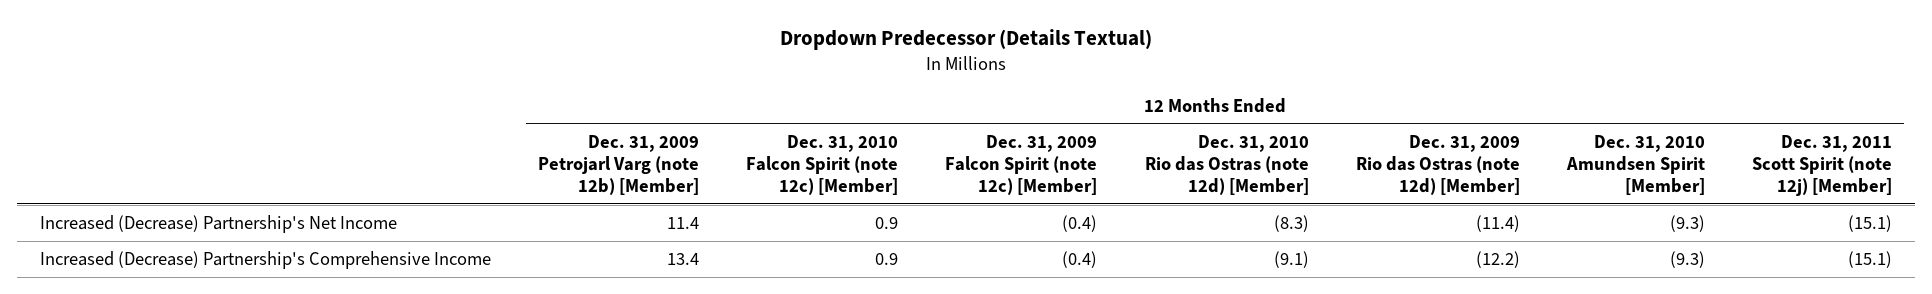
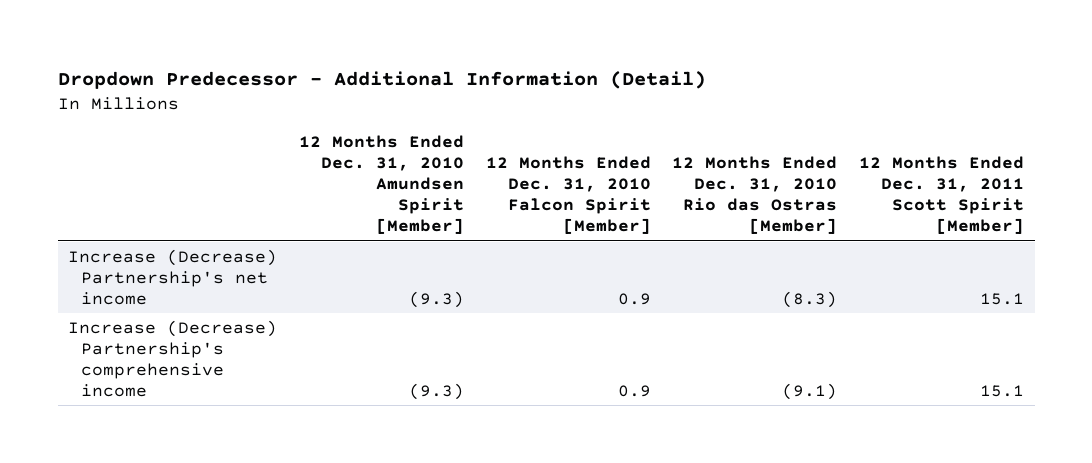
- Dropdown Predecessor (Details Textual)
+ Dropdown Predecessor - Additional Information (Detail)
- | 12 Months Ended Dec. 31, 2009 Petrojarl Varg (note 12b) [Member] | 12 Months Ended Dec. 31, 2010 Falcon Spirit (note 12c) [Member] | 12 Months Ended Dec. 31, 2009 Falcon Spirit (note 12c) [Member] | 12 Months Ended Dec. 31, 2010 Rio das Ostras (note 12d) [Member] | 12 Months Ended Dec. 31, 2009 Rio das Ostras (note 12d) [Member] | 12 Months Ended Dec. 31, 2010 Amundsen Spirit [Member] | 12 Months Ended Dec. 31, 2011 Scott Spirit (note 12j) [Member]
+ | 12 Months Ended Dec. 31, 2010 Amundsen Spirit [Member] | 12 Months Ended Dec. 31, 2010 Falcon Spirit [Member] | 12 Months Ended Dec. 31, 2010 Rio das Ostras [Member] | 12 Months Ended Dec. 31, 2011 Scott Spirit [Member]
- Increased (Decrease) Partnership's Net Income | 11.4 | 0.9 | (0.4) | (8.3) | (11.4) | (9.3) | (15.1)
- Increased (Decrease) Partnership's Comprehensive Income | 13.4 | 0.9 | (0.4) | (9.1) | (12.2) | (9.3) | (15.1)
+ Increase (Decrease) Partnership's net income | (9.3) | 0.9 | (8.3) | 15.1
+ Increase (Decrease) Partnership's comprehensive income | (9.3) | 0.9 | (9.1) | 15.1

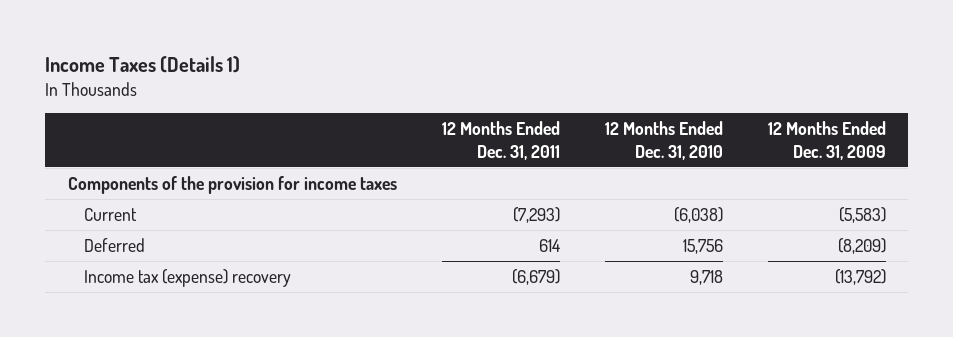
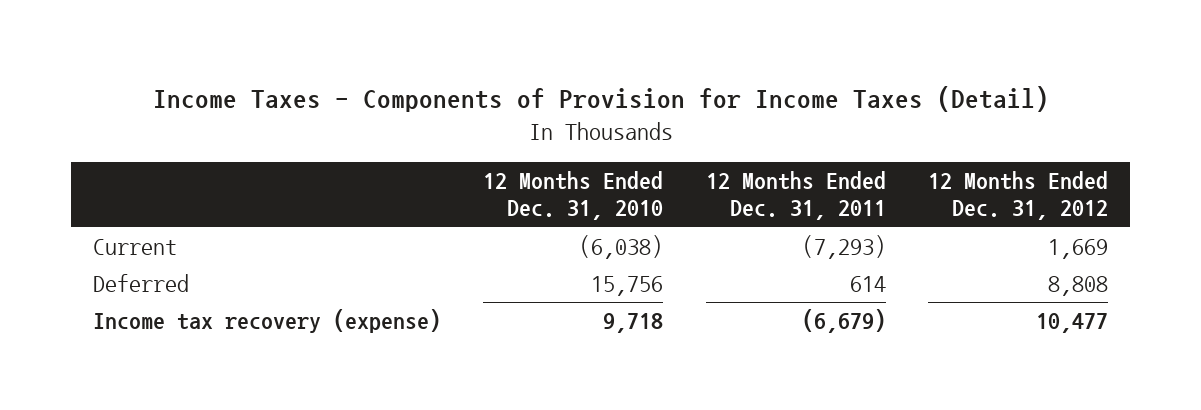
- Income Taxes (Details 1)
+ Income Taxes - Components of Provision for Income Taxes (Detail)
- | 12 Months Ended Dec. 31, 2011 | 12 Months Ended Dec. 31, 2010 | 12 Months Ended Dec. 31, 2009
+ | 12 Months Ended Dec. 31, 2010 | 12 Months Ended Dec. 31, 2011 | 12 Months Ended Dec. 31, 2012
- Components of the provision for income taxes
- Income tax (expense) recovery | (6,679) | 9,718 | (13,792)
+ Income tax recovery (expense) | 9,718 | (6,679) | 10,477

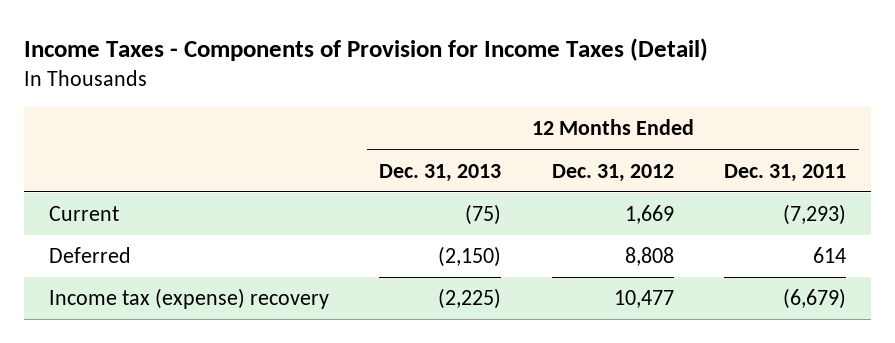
- | 12 Months Ended Dec. 31, 2010 | 12 Months Ended Dec. 31, 2011 | 12 Months Ended Dec. 31, 2012
+ | 12 Months Ended Dec. 31, 2013 | 12 Months Ended Dec. 31, 2012 | 12 Months Ended Dec. 31, 2011
- Income tax recovery (expense) | 9,718 | (6,679) | 10,477
+ Income tax (expense) recovery | (2,225) | 10,477 | (6,679)

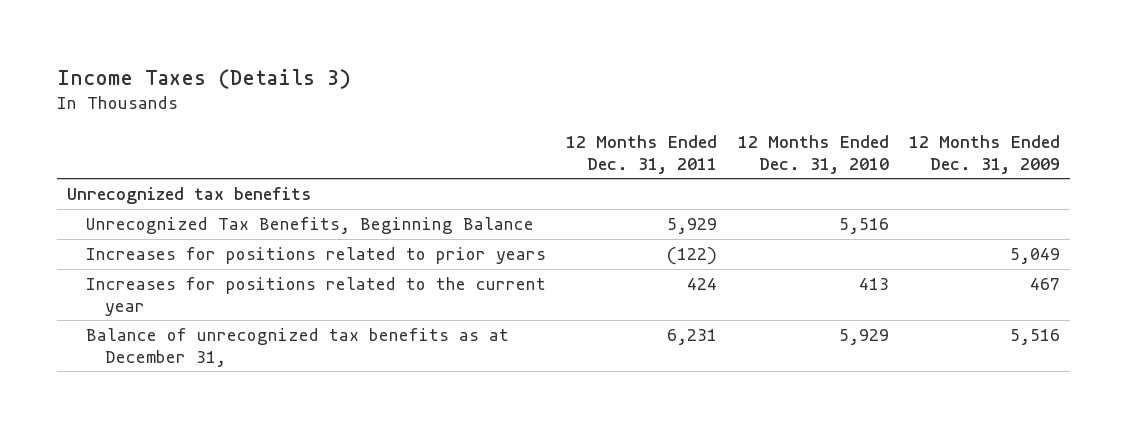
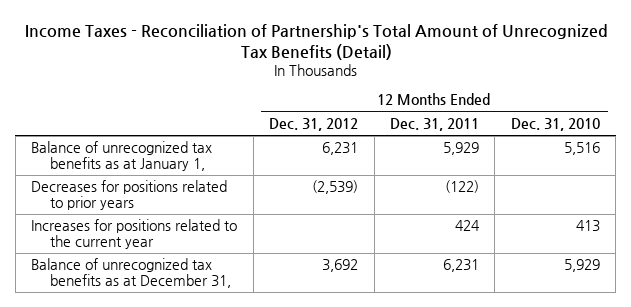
- Income Taxes (Details 3)
+ Income Taxes - Reconciliation of Partnership's Total Amount of Unrecognized Tax Benefits (Detail)
- | 12 Months Ended Dec. 31, 2011 | 12 Months Ended Dec. 31, 2010 | 12 Months Ended Dec. 31, 2009
+ | 12 Months Ended Dec. 31, 2012 | 12 Months Ended Dec. 31, 2011 | 12 Months Ended Dec. 31, 2010
- Unrecognized tax benefits
- Unrecognized Tax Benefits, Beginning Balance | 5,929 | 5,516 |
- Increases for positions related to prior years | (122) | | 5,049
+ Balance of unrecognized tax benefits as at January 1, | 6,231 | 5,929 | 5,516
+ Decreases for positions related to prior years | (2,539) | (122) |

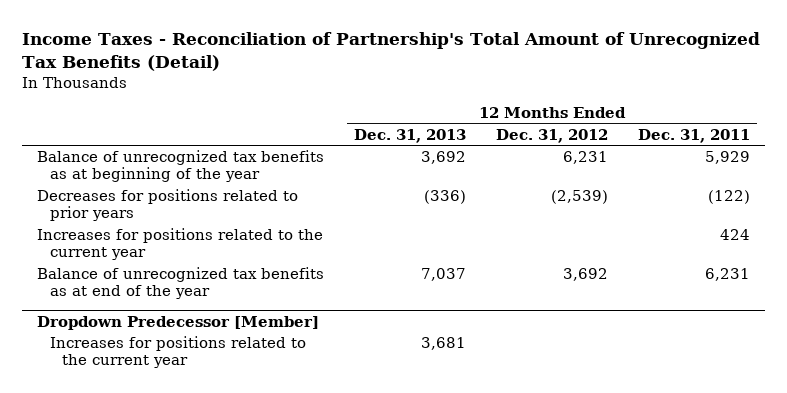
- | 12 Months Ended Dec. 31, 2012 | 12 Months Ended Dec. 31, 2011 | 12 Months Ended Dec. 31, 2010
+ | 12 Months Ended Dec. 31, 2013 | 12 Months Ended Dec. 31, 2012 | 12 Months Ended Dec. 31, 2011
- Balance of unrecognized tax benefits as at January 1, | 6,231 | 5,929 | 5,516
+ Balance of unrecognized tax benefits as at beginning of the year | 3,692 | 6,231 | 5,929
- Balance of unrecognized tax benefits as at December 31, | 3,692 | 6,231 | 5,929
+ Balance of unrecognized tax benefits as at end of the year | 7,037 | 3,692 | 6,231
+ Dropdown Predecessor [Member]
+ Increases for positions related to the current year | 3,681 | |

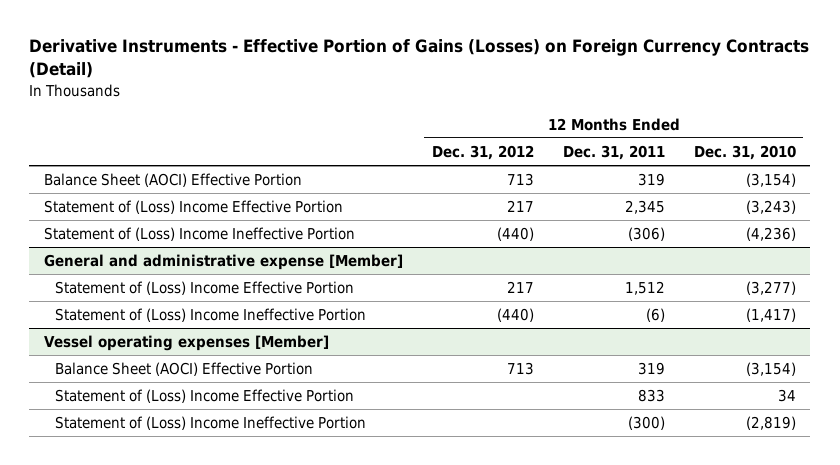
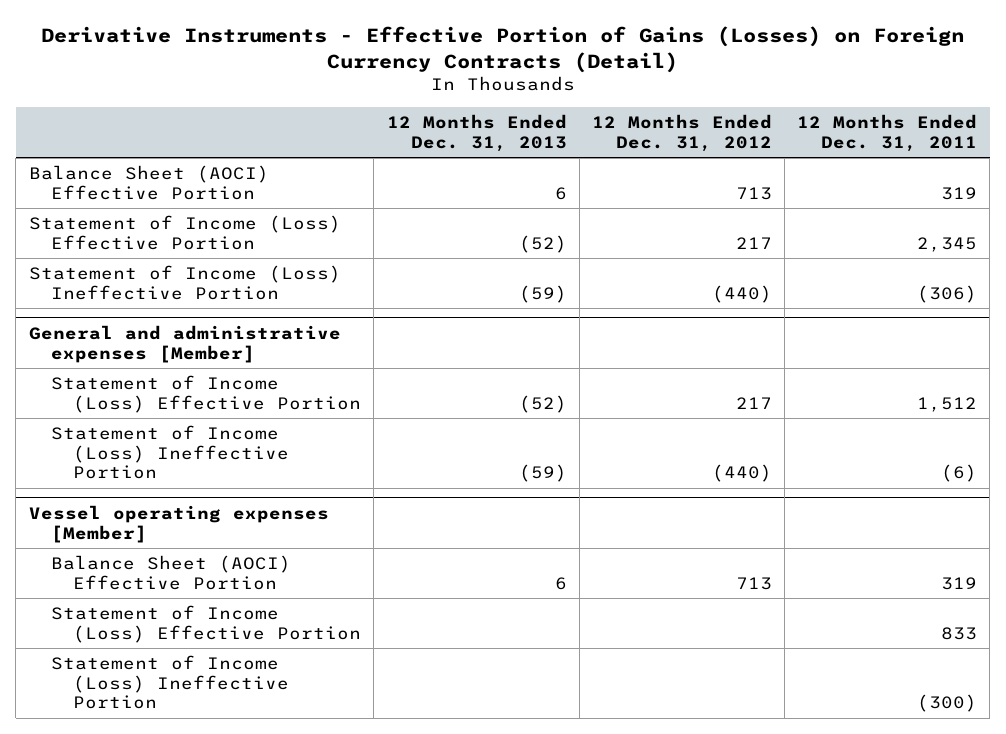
- | 12 Months Ended Dec. 31, 2012 | 12 Months Ended Dec. 31, 2011 | 12 Months Ended Dec. 31, 2010
+ | 12 Months Ended Dec. 31, 2013 | 12 Months Ended Dec. 31, 2012 | 12 Months Ended Dec. 31, 2011
- Statement of (Loss) Income Effective Portion | 217 | 2,345 | (3,243)
- Statement of (Loss) Income Ineffective Portion | (440) | (306) | (4,236)
- General and administrative expense [Member]
- Statement of (Loss) Income Effective Portion | 217 | 1,512 | (3,277)
- Statement of (Loss) Income Ineffective Portion | (440) | (6) | (1,417)
+ Statement of Income (Loss) Effective Portion | (52) | 217 | 2,345
+ Statement of Income (Loss) Ineffective Portion | (59) | (440) | (306)
+ General and administrative expenses [Member]
+ Statement of Income (Loss) Effective Portion | (52) | 217 | 1,512
+ Statement of Income (Loss) Ineffective Portion | (59) | (440) | (6)
@ Vessel operating expenses [Member]
- Statement of (Loss) Income Effective Portion | | 833 | 34
- Statement of (Loss) Income Ineffective Portion | | (300) | (2,819)
+ Statement of Income (Loss) Effective Portion | | | 833
+ Statement of Income (Loss) Ineffective Portion | | | (300)

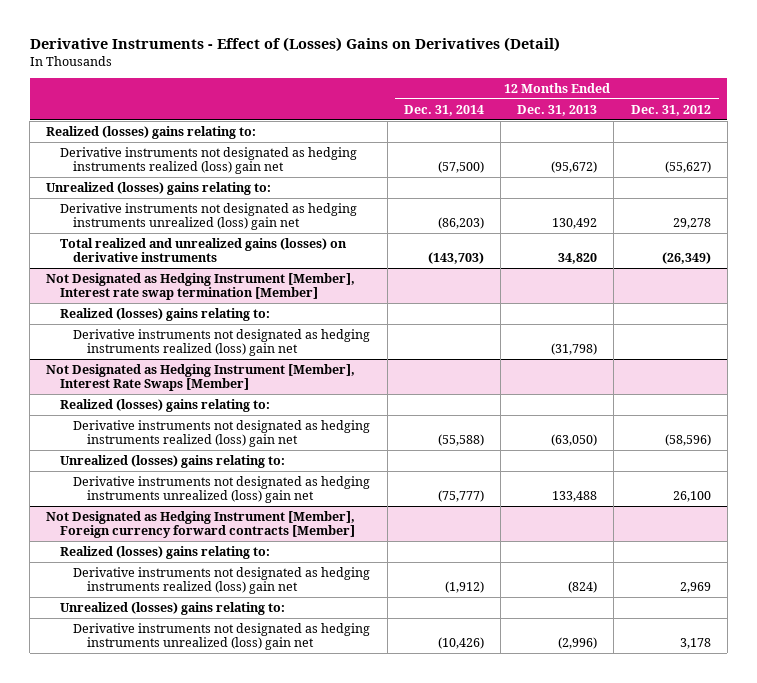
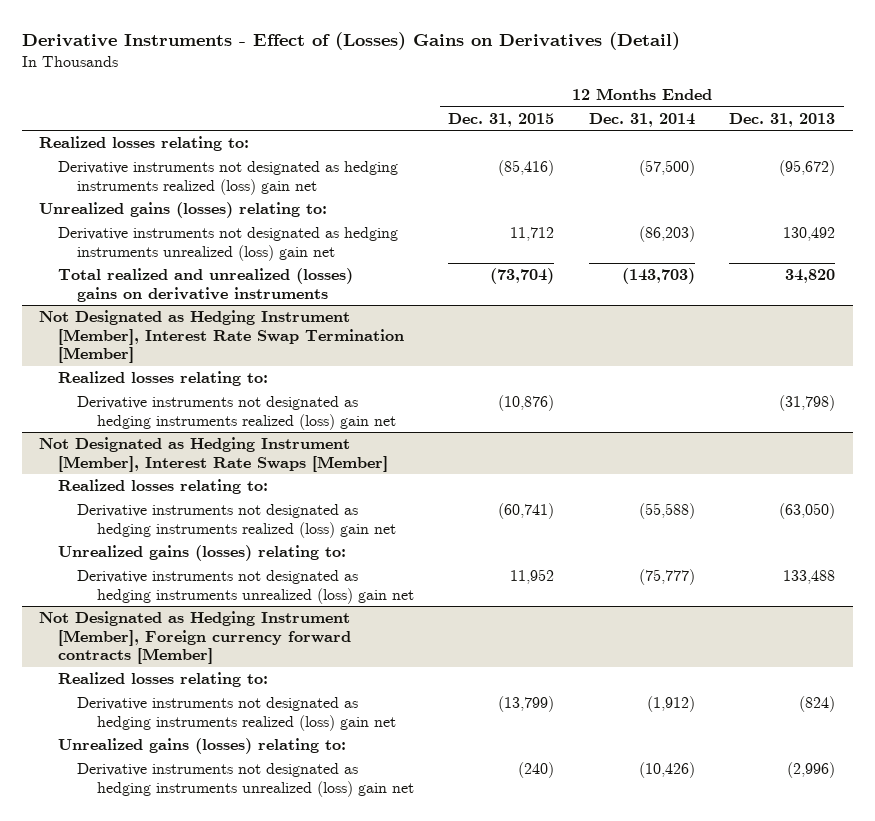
- | 12 Months Ended Dec. 31, 2014 | 12 Months Ended Dec. 31, 2013 | 12 Months Ended Dec. 31, 2012
+ | 12 Months Ended Dec. 31, 2015 | 12 Months Ended Dec. 31, 2014 | 12 Months Ended Dec. 31, 2013
- Realized (losses) gains relating to:
+ Realized losses relating to:
- Unrealized (losses) gains relating to:
+ Unrealized gains (losses) relating to:
- Total realized and unrealized gains (losses) on derivative instruments | (143,703) | 34,820 | (26,349)
- Not Designated as Hedging Instrument [Member], Interest rate swap termination [Member]
- Realized (losses) gains relating to:
+ Total realized and unrealized (losses) gains on derivative instruments | (73,704) | (143,703) | 34,820
+ Not Designated as Hedging Instrument [Member], Interest Rate Swap Termination [Member]
+ Realized losses relating to:
@ Not Designated as Hedging Instrument [Member], Interest Rate Swaps [Member]
- Realized (losses) gains relating to:
+ Realized losses relating to:
- Unrealized (losses) gains relating to:
+ Unrealized gains (losses) relating to:
@ Not Designated as Hedging Instrument [Member], Foreign currency forward contracts [Member]
- Realized (losses) gains relating to:
+ Realized losses relating to:
- Unrealized (losses) gains relating to:
+ Unrealized gains (losses) relating to:

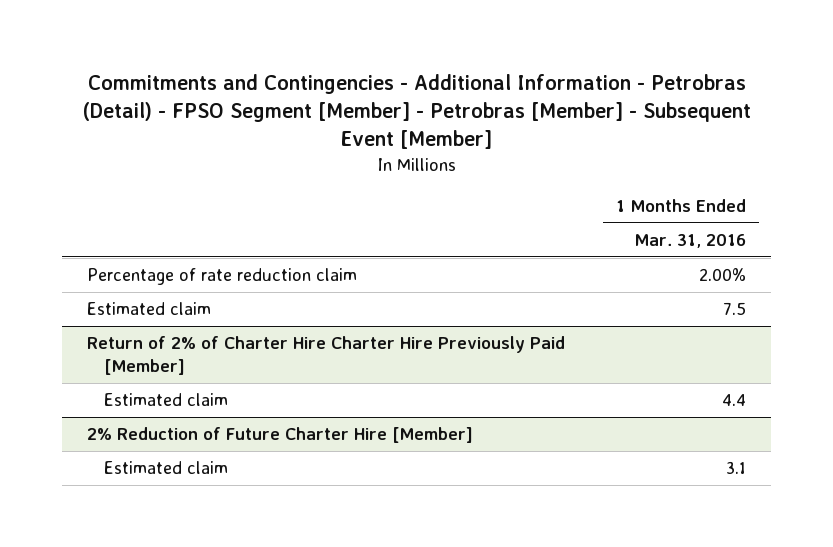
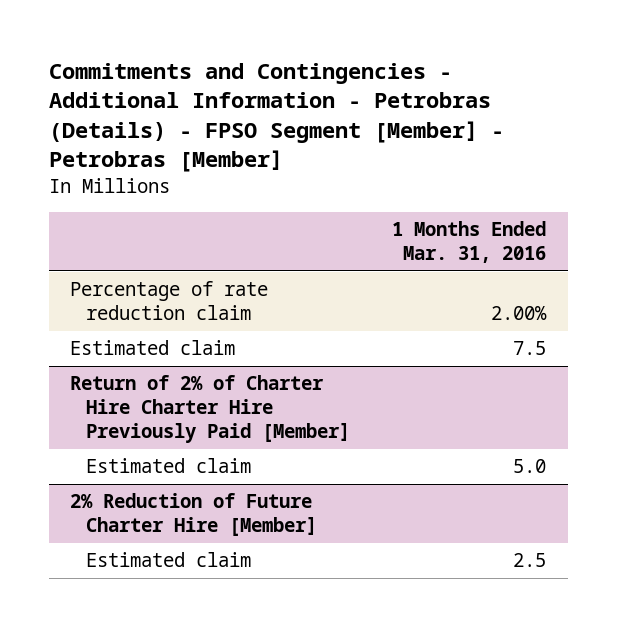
- Commitments and Contingencies - Additional Information - Petrobras (Detail) - FPSO Segment [Member] - Petrobras [Member] - Subsequent Event [Member]
+ Commitments and Contingencies - Additional Information - Petrobras (Details) - FPSO Segment [Member] - Petrobras [Member]
@ Return of 2% of Charter Hire Charter Hire Previously Paid [Member]
- Estimated claim | 4.4
+ Estimated claim | 5.0
@ 2% Reduction of Future Charter Hire [Member]
- Estimated claim | 3.1
+ Estimated claim | 2.5

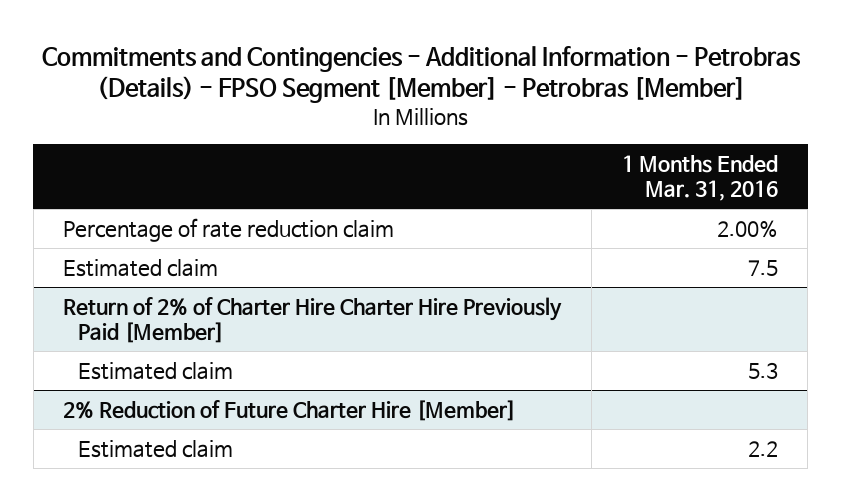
@ Return of 2% of Charter Hire Charter Hire Previously Paid [Member]
- Estimated claim | 5.0
+ Estimated claim | 5.3
@ 2% Reduction of Future Charter Hire [Member]
- Estimated claim | 2.5
+ Estimated claim | 2.2

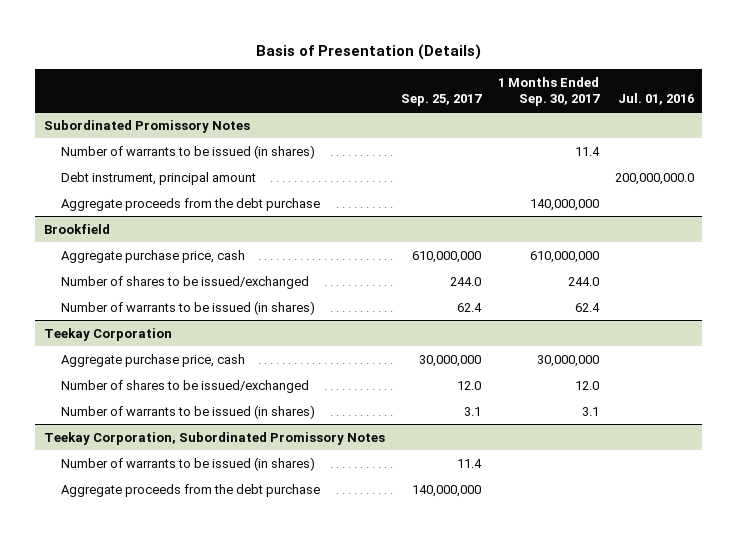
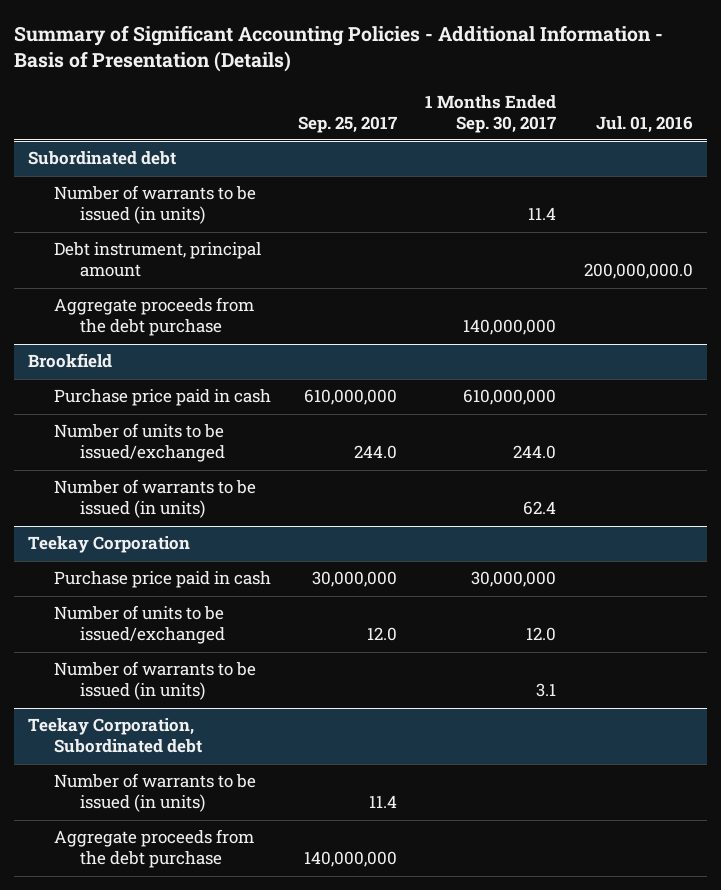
- Basis of Presentation (Details)
+ Summary of Significant Accounting Policies - Additional Information - Basis of Presentation (Details)
- Subordinated Promissory Notes
- Number of warrants to be issued (in shares) | | 11.4 |
+ Subordinated debt
+ Number of warrants to be issued (in units) | | 11.4 |
@ Brookfield
- Aggregate purchase price, cash | 610,000,000 | 610,000,000 |
- Number of shares to be issued/exchanged | 244.0 | 244.0 |
- Number of warrants to be issued (in shares) | 62.4 | 62.4 |
+ Purchase price paid in cash | 610,000,000 | 610,000,000 |
+ Number of units to be issued/exchanged | 244.0 | 244.0 |
+ Number of warrants to be issued (in units) | | 62.4 |
@ Teekay Corporation
- Aggregate purchase price, cash | 30,000,000 | 30,000,000 |
- Number of shares to be issued/exchanged | 12.0 | 12.0 |
- Number of warrants to be issued (in shares) | 3.1 | 3.1 |
- Teekay Corporation, Subordinated Promissory Notes
- Number of warrants to be issued (in shares) | 11.4 | |
@ Teekay Corporation
+ Purchase price paid in cash | 30,000,000 | 30,000,000 |
+ Number of units to be issued/exchanged | 12.0 | 12.0 |
+ Number of warrants to be issued (in units) | | 3.1 |
+ Teekay Corporation, Subordinated debt
+ Number of warrants to be issued (in units) | 11.4 | |

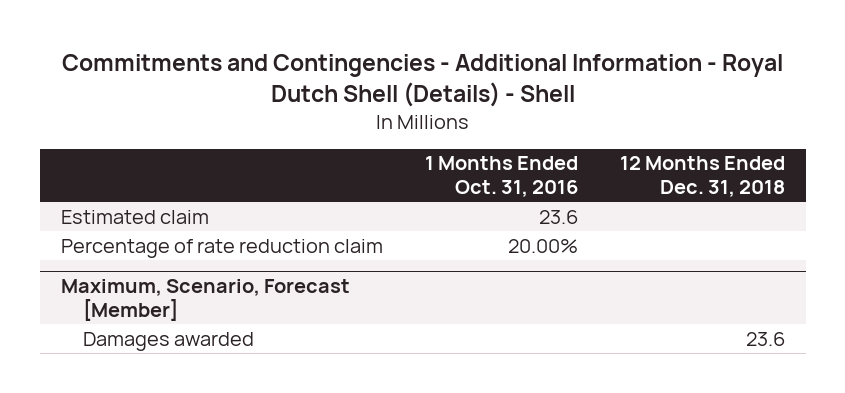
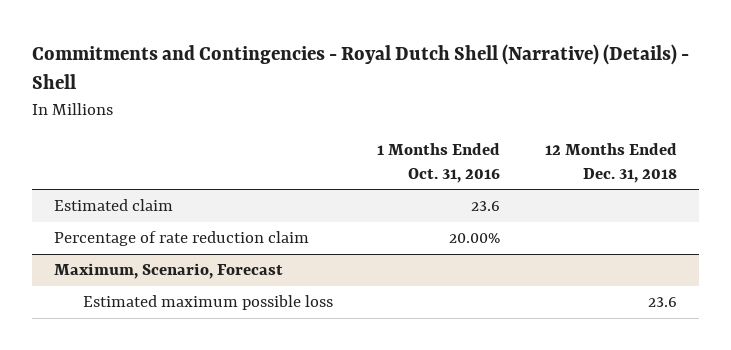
- Commitments and Contingencies - Additional Information - Royal Dutch Shell (Details) - Shell
+ Commitments and Contingencies - Royal Dutch Shell (Narrative) (Details) - Shell
- Maximum, Scenario, Forecast [Member]
- Damages awarded | | 23.6
+ Maximum, Scenario, Forecast
+ Estimated maximum possible loss | | 23.6

